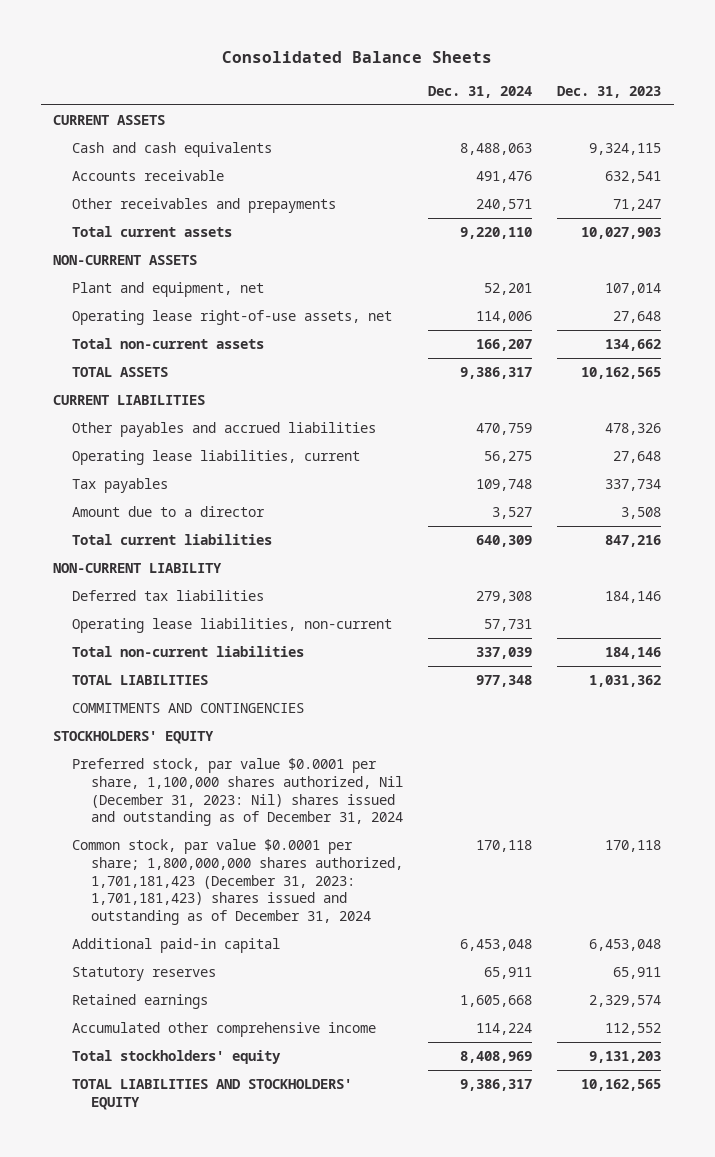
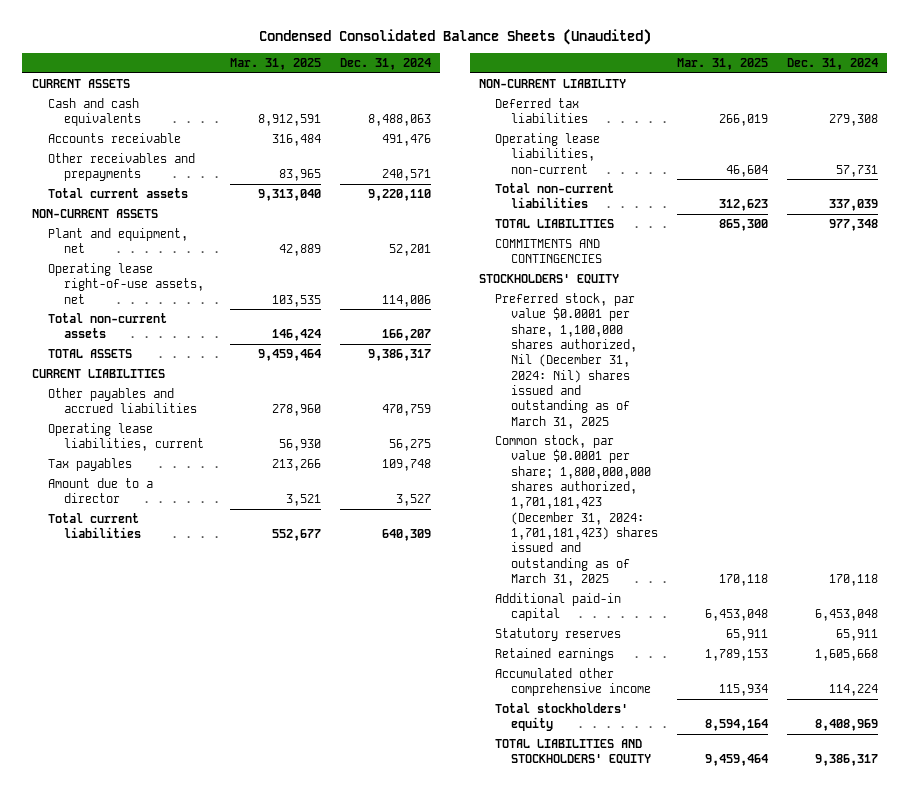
- Consolidated Balance Sheets
+ Condensed Consolidated Balance Sheets (Unaudited)
- | Dec. 31, 2024 | Dec. 31, 2023
+ | Mar. 31, 2025 | Dec. 31, 2024
- Preferred stock, par value $0.0001 per share, 1,100,000 shares authorized, Nil (December 31, 2023: Nil) shares issued and outstanding as of December 31, 2024
- Common stock, par value $0.0001 per share; 1,800,000,000 shares authorized, 1,701,181,423 (December 31, 2023: 1,701,181,423) shares issued and outstanding as of December 31, 2024 | 170,118 | 170,118
+ Preferred stock, par value $0.0001 per share, 1,100,000 shares authorized, Nil (December 31, 2024: Nil) shares issued and outstanding as of March 31, 2025
+ Common stock, par value $0.0001 per share; 1,800,000,000 shares authorized, 1,701,181,423 (December 31, 2024: 1,701,181,423) shares issued and outstanding as of March 31, 2025 | 170,118 | 170,118

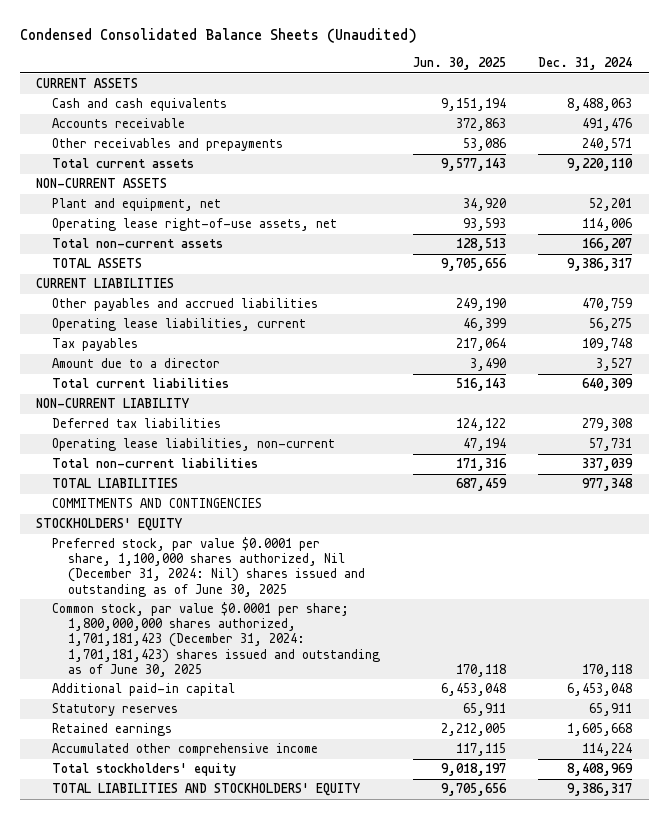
- | Mar. 31, 2025 | Dec. 31, 2024
+ | Jun. 30, 2025 | Dec. 31, 2024
- Preferred stock, par value $0.0001 per share, 1,100,000 shares authorized, Nil (December 31, 2024: Nil) shares issued and outstanding as of March 31, 2025
- Common stock, par value $0.0001 per share; 1,800,000,000 shares authorized, 1,701,181,423 (December 31, 2024: 1,701,181,423) shares issued and outstanding as of March 31, 2025 | 170,118 | 170,118
+ Preferred stock, par value $0.0001 per share, 1,100,000 shares authorized, Nil (December 31, 2024: Nil) shares issued and outstanding as of June 30, 2025
+ Common stock, par value $0.0001 per share; 1,800,000,000 shares authorized, 1,701,181,423 (December 31, 2024: 1,701,181,423) shares issued and outstanding as of June 30, 2025 | 170,118 | 170,118

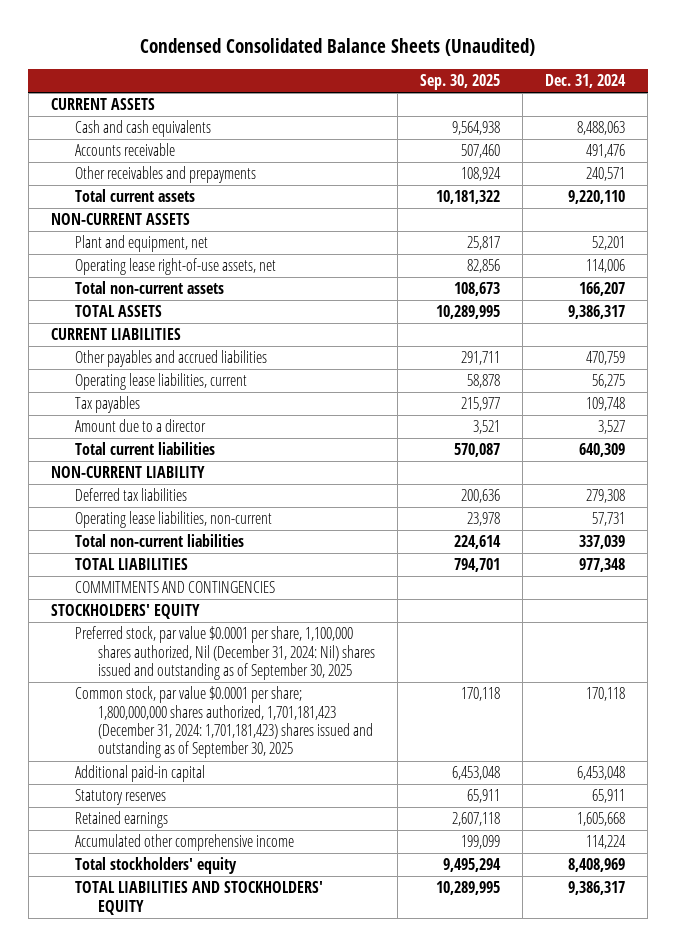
- | Jun. 30, 2025 | Dec. 31, 2024
+ | Sep. 30, 2025 | Dec. 31, 2024
- Preferred stock, par value $0.0001 per share, 1,100,000 shares authorized, Nil (December 31, 2024: Nil) shares issued and outstanding as of June 30, 2025
- Common stock, par value $0.0001 per share; 1,800,000,000 shares authorized, 1,701,181,423 (December 31, 2024: 1,701,181,423) shares issued and outstanding as of June 30, 2025 | 170,118 | 170,118
+ Preferred stock, par value $0.0001 per share, 1,100,000 shares authorized, Nil (December 31, 2024: Nil) shares issued and outstanding as of September 30, 2025
+ Common stock, par value $0.0001 per share; 1,800,000,000 shares authorized, 1,701,181,423 (December 31, 2024: 1,701,181,423) shares issued and outstanding as of September 30, 2025 | 170,118 | 170,118

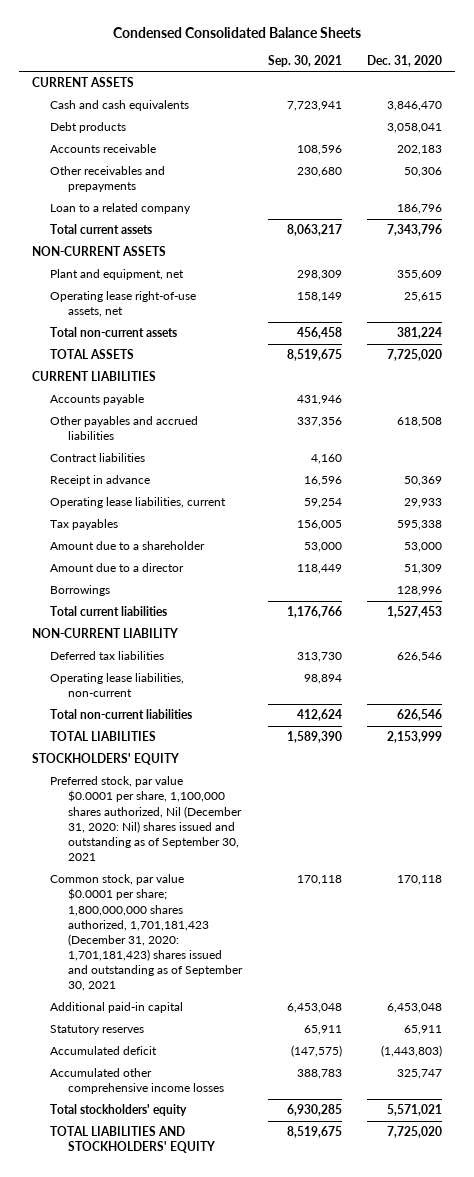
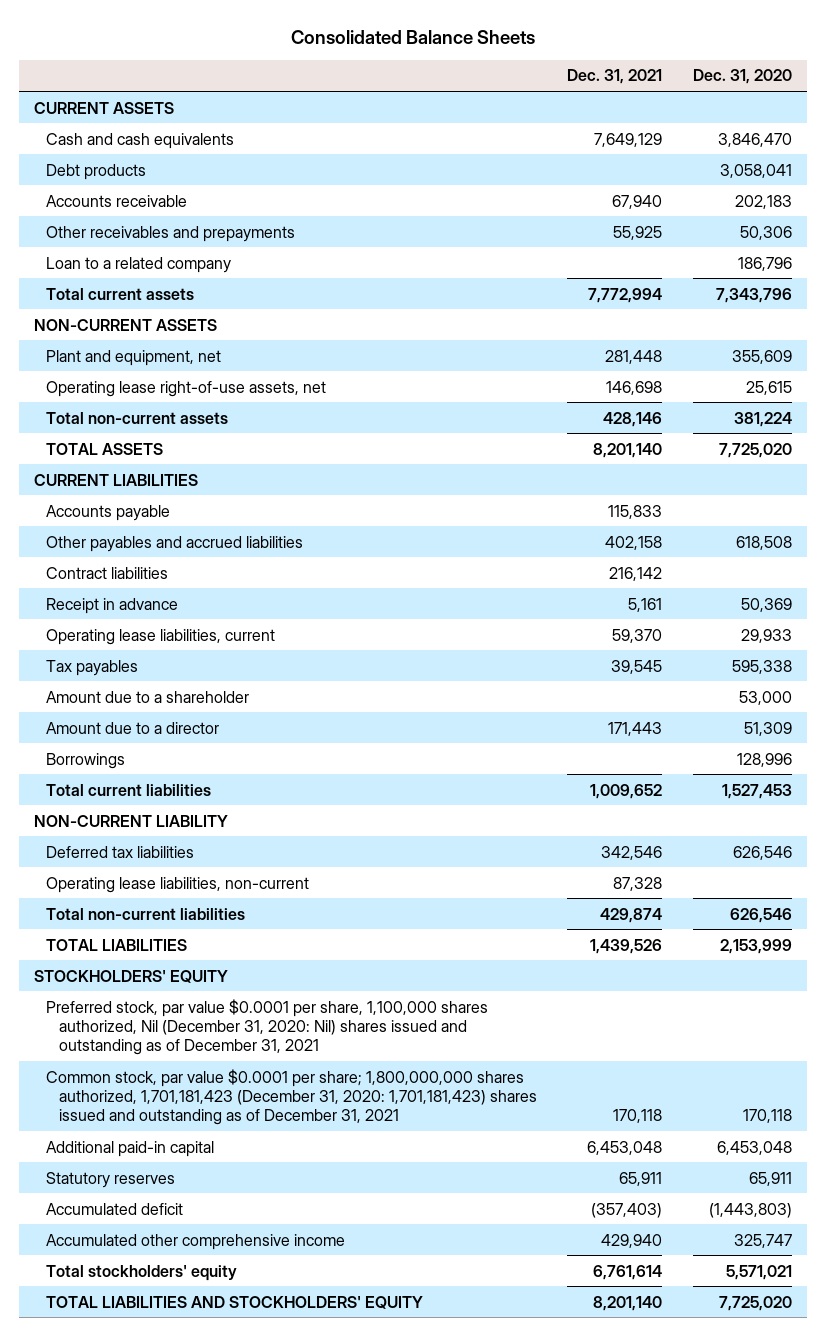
- Condensed Consolidated Balance Sheets
+ Consolidated Balance Sheets
- | Sep. 30, 2021 | Dec. 31, 2020
+ | Dec. 31, 2021 | Dec. 31, 2020
- Preferred stock, par value $0.0001 per share, 1,100,000 shares authorized, Nil (December 31, 2020: Nil) shares issued and outstanding as of September 30, 2021
- Common stock, par value $0.0001 per share; 1,800,000,000 shares authorized, 1,701,181,423 (December 31, 2020: 1,701,181,423) shares issued and outstanding as of September 30, 2021 | 170,118 | 170,118
+ Preferred stock, par value $0.0001 per share, 1,100,000 shares authorized, Nil (December 31, 2020: Nil) shares issued and outstanding as of December 31, 2021
+ Common stock, par value $0.0001 per share; 1,800,000,000 shares authorized, 1,701,181,423 (December 31, 2020: 1,701,181,423) shares issued and outstanding as of December 31, 2021 | 170,118 | 170,118
- Accumulated other comprehensive income losses | 388,783 | 325,747
+ Accumulated other comprehensive income | 429,940 | 325,747

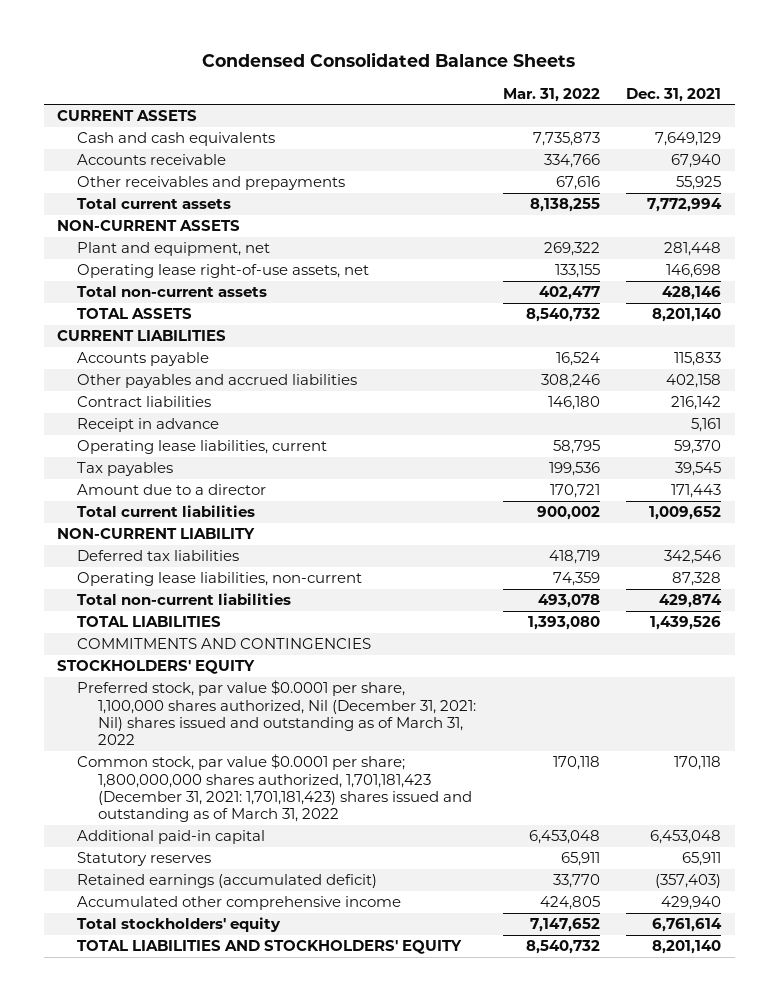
- Consolidated Balance Sheets
+ Condensed Consolidated Balance Sheets
- | Dec. 31, 2021 | Dec. 31, 2020
+ | Mar. 31, 2022 | Dec. 31, 2021
- Debt products | | 3,058,041
- Loan to a related company | | 186,796
- Amount due to a shareholder | | 53,000
- Borrowings | | 128,996
+ COMMITMENTS AND CONTINGENCIES
- Preferred stock, par value $0.0001 per share, 1,100,000 shares authorized, Nil (December 31, 2020: Nil) shares issued and outstanding as of December 31, 2021
- Common stock, par value $0.0001 per share; 1,800,000,000 shares authorized, 1,701,181,423 (December 31, 2020: 1,701,181,423) shares issued and outstanding as of December 31, 2021 | 170,118 | 170,118
+ Preferred stock, par value $0.0001 per share, 1,100,000 shares authorized, Nil (December 31, 2021: Nil) shares issued and outstanding as of March 31, 2022
+ Common stock, par value $0.0001 per share; 1,800,000,000 shares authorized, 1,701,181,423 (December 31, 2021: 1,701,181,423) shares issued and outstanding as of March 31, 2022 | 170,118 | 170,118
- Accumulated deficit | (357,403) | (1,443,803)
+ Retained earnings (accumulated deficit) | 33,770 | (357,403)

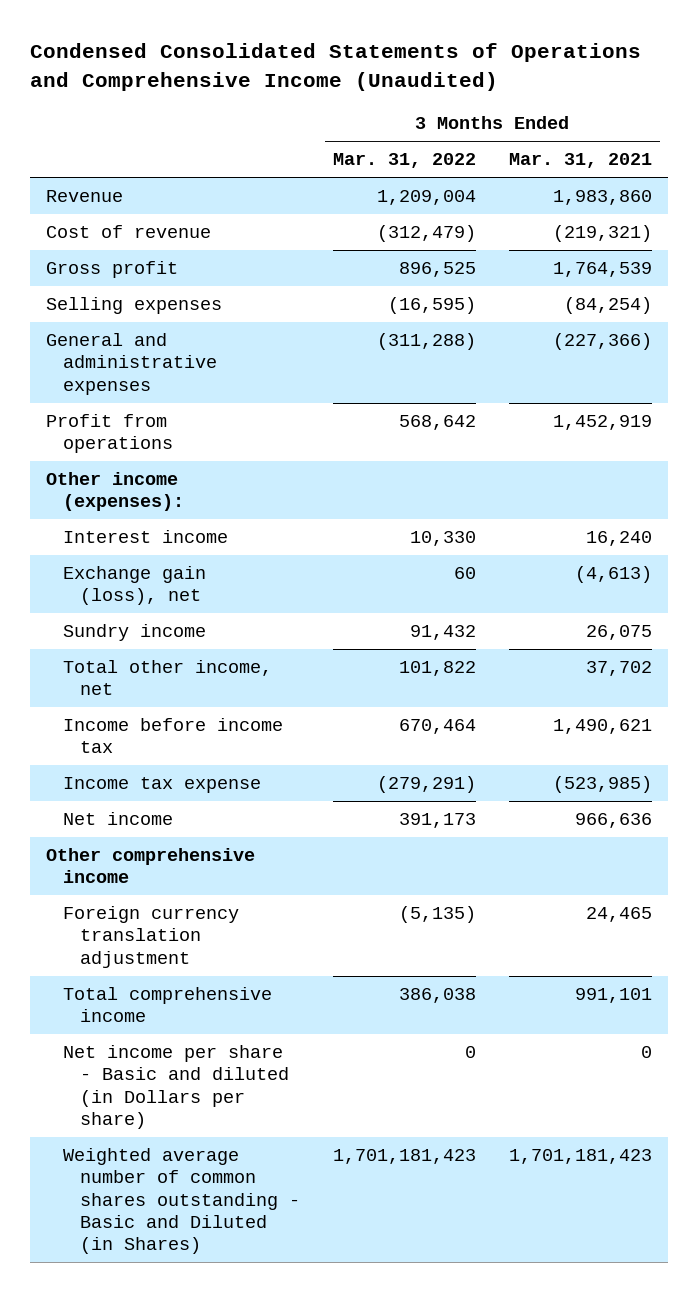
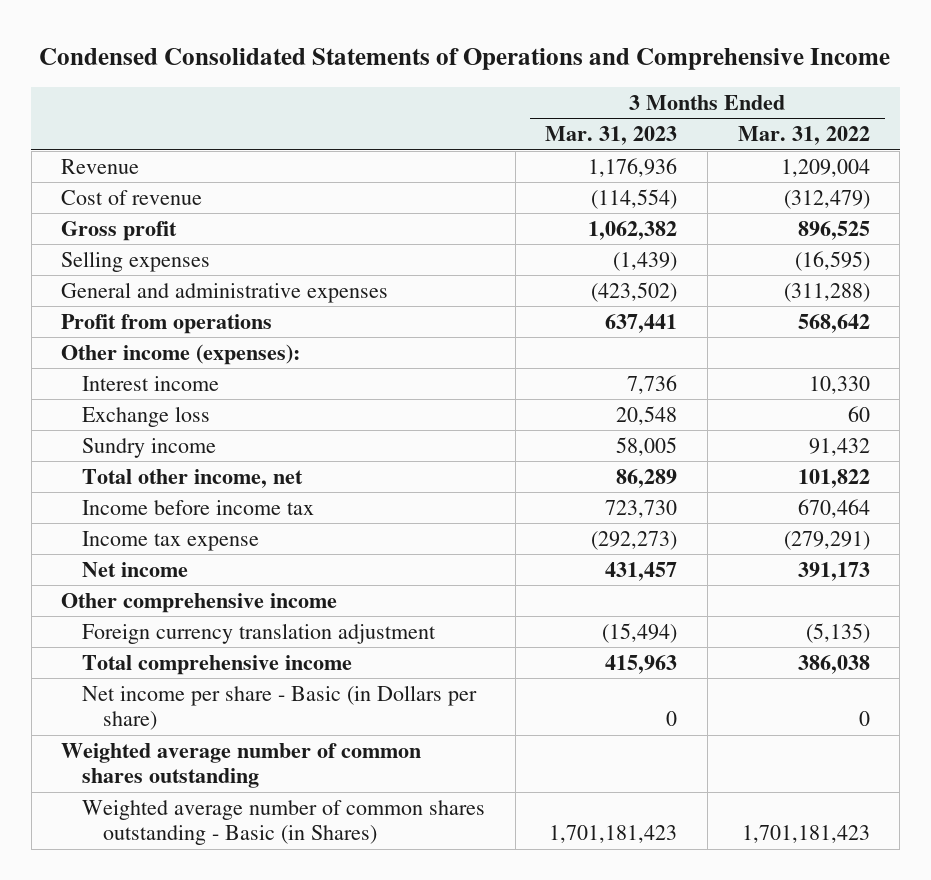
- Condensed Consolidated Statements of Operations and Comprehensive Income (Unaudited)
+ Condensed Consolidated Statements of Operations and Comprehensive Income
- | 3 Months Ended Mar. 31, 2022 | 3 Months Ended Mar. 31, 2021
+ | 3 Months Ended Mar. 31, 2023 | 3 Months Ended Mar. 31, 2022
- Exchange gain (loss), net | 60 | (4,613)
+ Exchange loss | 20,548 | 60
- Net income per share - Basic and diluted (in Dollars per share) | 0 | 0
- Weighted average number of common shares outstanding - Basic and Diluted (in Shares) | 1,701,181,423 | 1,701,181,423
+ Net income per share - Basic (in Dollars per share) | 0 | 0
+ Weighted average number of common shares outstanding
+ Weighted average number of common shares outstanding - Basic (in Shares) | 1,701,181,423 | 1,701,181,423

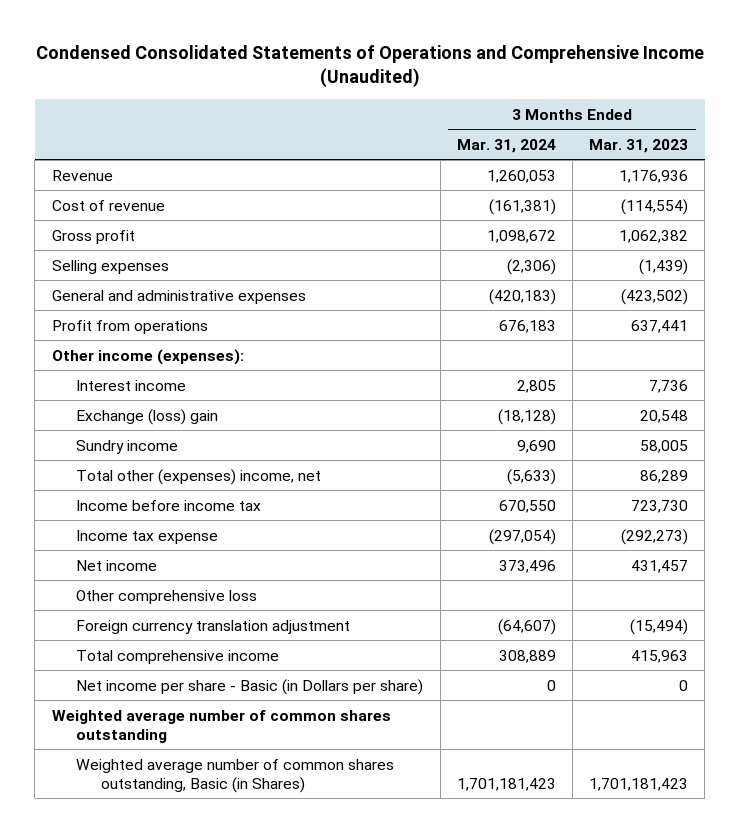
- Condensed Consolidated Statements of Operations and Comprehensive Income
+ Condensed Consolidated Statements of Operations and Comprehensive Income (Unaudited)
- | 3 Months Ended Mar. 31, 2023 | 3 Months Ended Mar. 31, 2022
+ | 3 Months Ended Mar. 31, 2024 | 3 Months Ended Mar. 31, 2023
- Exchange loss | 20,548 | 60
+ Exchange (loss) gain | (18,128) | 20,548
- Total other income, net | 86,289 | 101,822
+ Total other (expenses) income, net | (5,633) | 86,289
- Other comprehensive income
+ Other comprehensive loss
- Weighted average number of common shares outstanding - Basic (in Shares) | 1,701,181,423 | 1,701,181,423
+ Weighted average number of common shares outstanding, Basic (in Shares) | 1,701,181,423 | 1,701,181,423

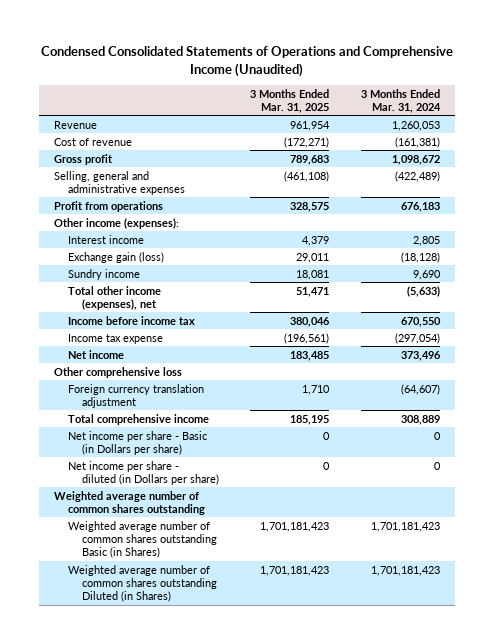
- | 3 Months Ended Mar. 31, 2024 | 3 Months Ended Mar. 31, 2023
+ | 3 Months Ended Mar. 31, 2025 | 3 Months Ended Mar. 31, 2024
- Selling expenses | (2,306) | (1,439)
- General and administrative expenses | (420,183) | (423,502)
+ Selling, general and administrative expenses | (461,108) | (422,489)
- Exchange (loss) gain | (18,128) | 20,548
+ Exchange gain (loss) | 29,011 | (18,128)
- Total other (expenses) income, net | (5,633) | 86,289
+ Total other income (expenses), net | 51,471 | (5,633)
+ Net income per share - diluted (in Dollars per share) | 0 | 0
- Weighted average number of common shares outstanding, Basic (in Shares) | 1,701,181,423 | 1,701,181,423
+ Weighted average number of common shares outstanding Basic (in Shares) | 1,701,181,423 | 1,701,181,423
+ Weighted average number of common shares outstanding Diluted (in Shares) | 1,701,181,423 | 1,701,181,423

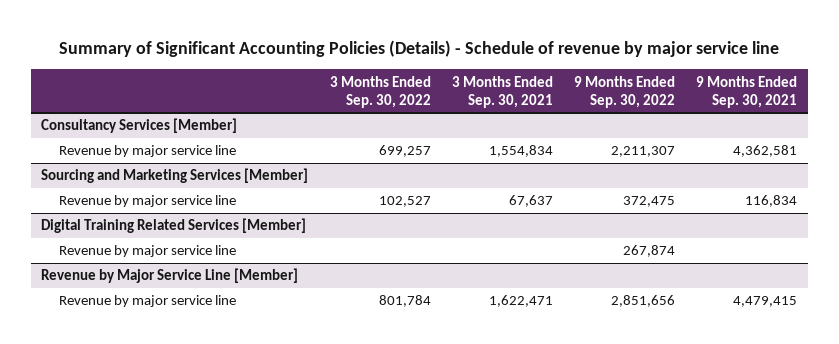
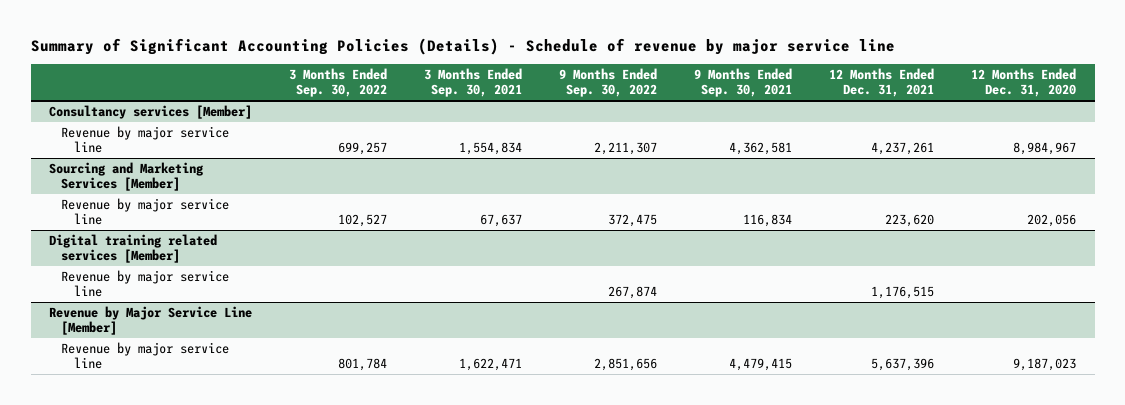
- | 3 Months Ended Sep. 30, 2022 | 3 Months Ended Sep. 30, 2021 | 9 Months Ended Sep. 30, 2022 | 9 Months Ended Sep. 30, 2021
+ | 3 Months Ended Sep. 30, 2022 | 3 Months Ended Sep. 30, 2021 | 9 Months Ended Sep. 30, 2022 | 9 Months Ended Sep. 30, 2021 | 12 Months Ended Dec. 31, 2021 | 12 Months Ended Dec. 31, 2020
- Consultancy Services [Member]
+ Consultancy services [Member]
- Digital Training Related Services [Member]
+ Digital training related services [Member]

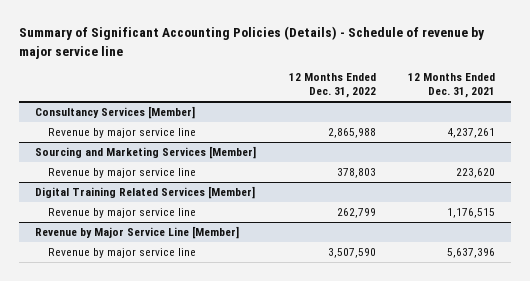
- | 3 Months Ended Sep. 30, 2022 | 3 Months Ended Sep. 30, 2021 | 9 Months Ended Sep. 30, 2022 | 9 Months Ended Sep. 30, 2021 | 12 Months Ended Dec. 31, 2021 | 12 Months Ended Dec. 31, 2020
+ | 12 Months Ended Dec. 31, 2022 | 12 Months Ended Dec. 31, 2021
- Consultancy services [Member]
+ Consultancy Services [Member]
- Digital training related services [Member]
+ Digital Training Related Services [Member]

